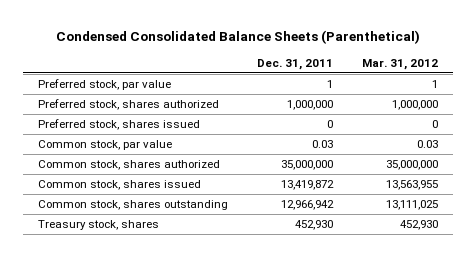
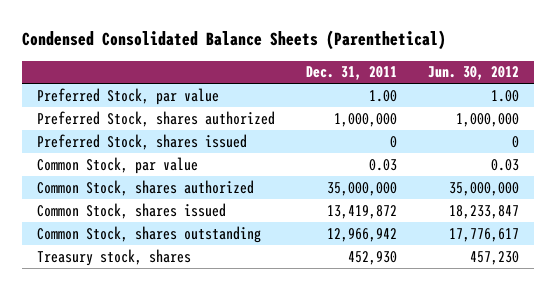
- | Dec. 31, 2011 | Mar. 31, 2012
+ | Dec. 31, 2011 | Jun. 30, 2012
- Preferred stock, par value | 1 | 1
- Preferred stock, shares authorized | 1,000,000 | 1,000,000
- Preferred stock, shares issued | 0 | 0
- Common stock, par value | 0.03 | 0.03
- Common stock, shares authorized | 35,000,000 | 35,000,000
- Common stock, shares issued | 13,419,872 | 13,563,955
- Common stock, shares outstanding | 12,966,942 | 13,111,025
+ Preferred Stock, par value | 1.00 | 1.00
+ Preferred Stock, shares authorized | 1,000,000 | 1,000,000
+ Preferred Stock, shares issued | 0 | 0
+ Common Stock, par value | 0.03 | 0.03
+ Common Stock, shares authorized | 35,000,000 | 35,000,000
+ Common Stock, shares issued | 13,419,872 | 18,233,847
+ Common Stock, shares outstanding | 12,966,942 | 17,776,617

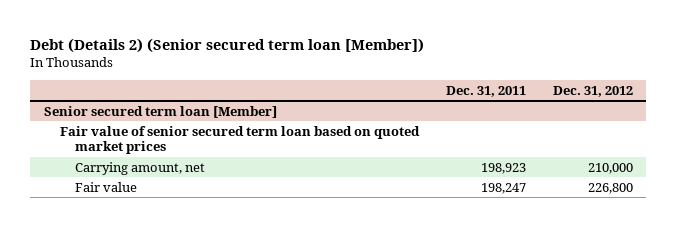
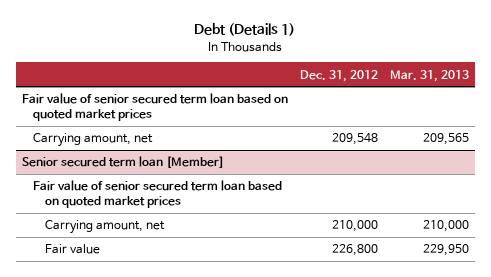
- Debt (Details 2) (Senior secured term loan [Member])
+ Debt (Details 1)
- | Dec. 31, 2011 | Dec. 31, 2012
+ | Dec. 31, 2012 | Mar. 31, 2013
+ Fair value of senior secured term loan based on quoted market prices
+ Carrying amount, net | 209,548 | 209,565

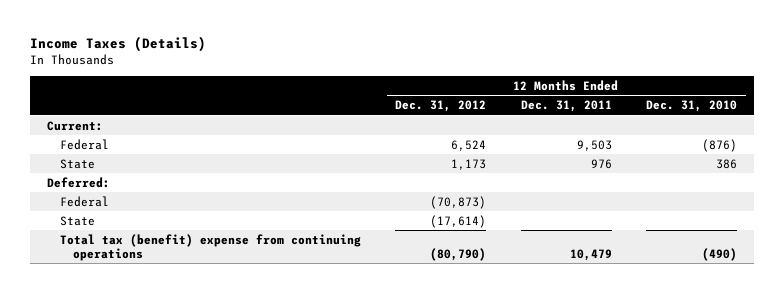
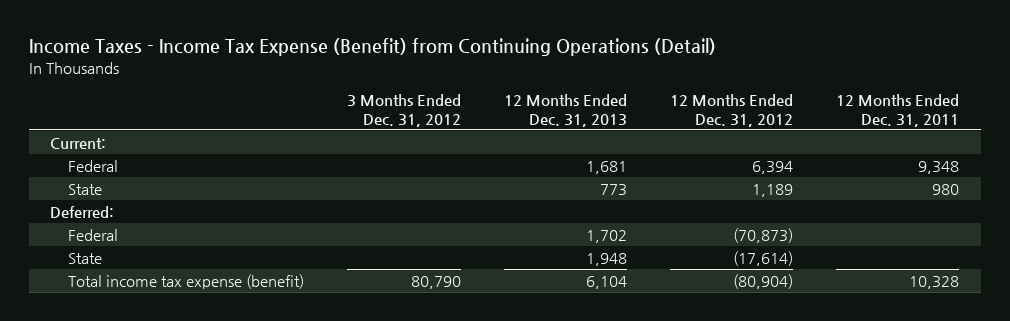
- Income Taxes (Details)
+ Income Taxes - Income Tax Expense (Benefit) from Continuing Operations (Detail)
- | 12 Months Ended Dec. 31, 2012 | 12 Months Ended Dec. 31, 2011 | 12 Months Ended Dec. 31, 2010
+ | 3 Months Ended Dec. 31, 2012 | 12 Months Ended Dec. 31, 2013 | 12 Months Ended Dec. 31, 2012 | 12 Months Ended Dec. 31, 2011
- Federal | 6,524 | 9,503 | (876)
- State | 1,173 | 976 | 386
+ Federal | | 1,681 | 6,394 | 9,348
+ State | | 773 | 1,189 | 980
- Total tax (benefit) expense from continuing operations | (80,790) | 10,479 | (490)
+ Total income tax expense (benefit) | 80,790 | 6,104 | (80,904) | 10,328

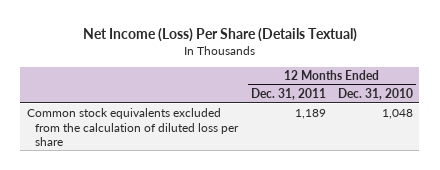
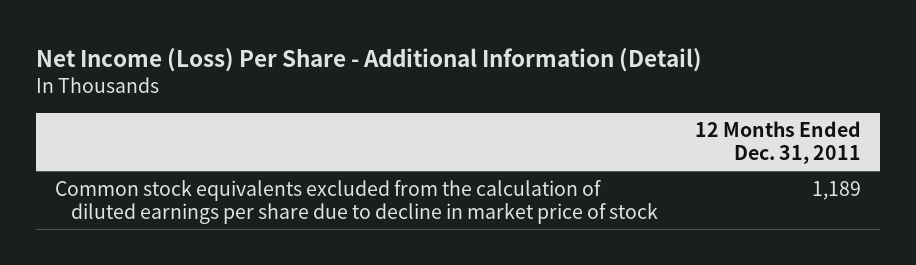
- Net Income (Loss) Per Share (Details Textual)
+ Net Income (Loss) Per Share - Additional Information (Detail)
- | 12 Months Ended Dec. 31, 2011 | 12 Months Ended Dec. 31, 2010
+ | 12 Months Ended Dec. 31, 2011
- Common stock equivalents excluded from the calculation of diluted loss per share | 1,189 | 1,048
+ Common stock equivalents excluded from the calculation of diluted earnings per share due to decline in market price of stock | 1,189

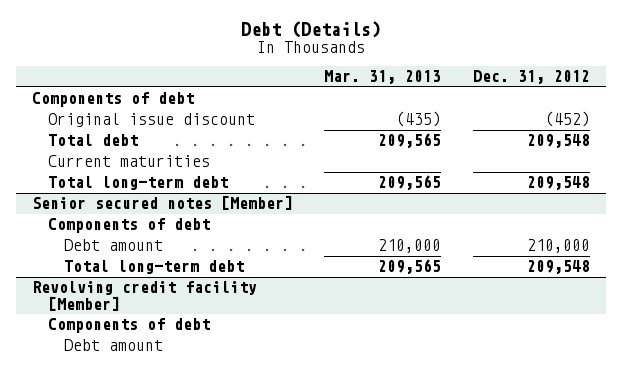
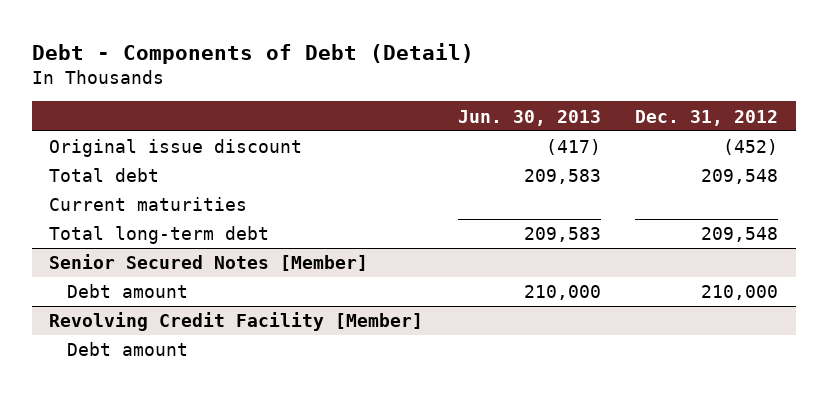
- Debt (Details)
+ Debt - Components of Debt (Detail)
- | Mar. 31, 2013 | Dec. 31, 2012
+ | Jun. 30, 2013 | Dec. 31, 2012
- Components of debt
- Senior secured notes [Member]
- Components of debt
+ Senior Secured Notes [Member]
- Total long-term debt | 209,565 | 209,548
- Revolving credit facility [Member]
- Components of debt
+ Revolving Credit Facility [Member]

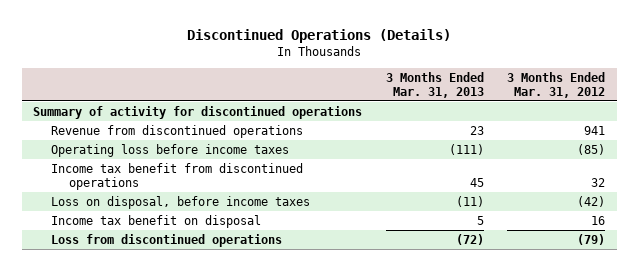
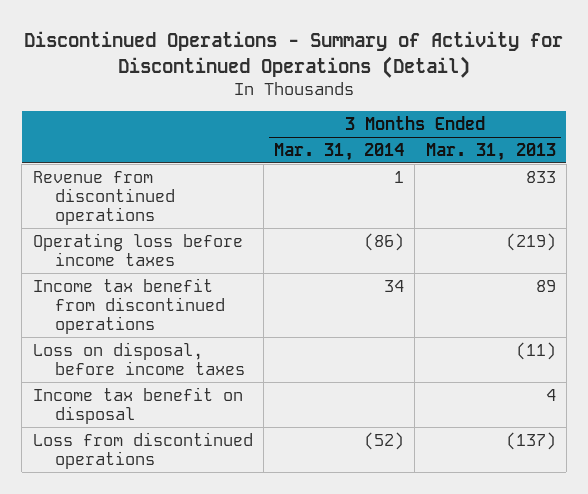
- Discontinued Operations (Details)
+ Discontinued Operations - Summary of Activity for Discontinued Operations (Detail)
- | 3 Months Ended Mar. 31, 2013 | 3 Months Ended Mar. 31, 2012
+ | 3 Months Ended Mar. 31, 2014 | 3 Months Ended Mar. 31, 2013
- Summary of activity for discontinued operations
- Revenue from discontinued operations | 23 | 941
- Operating loss before income taxes | (111) | (85)
- Income tax benefit from discontinued operations | 45 | 32
+ Revenue from discontinued operations | 1 | 833
+ Operating loss before income taxes | (86) | (219)
+ Income tax benefit from discontinued operations | 34 | 89
- Income tax benefit on disposal | 5 | 16
- Loss from discontinued operations | (72) | (79)
+ Income tax benefit on disposal | | 4
+ Loss from discontinued operations | (52) | (137)

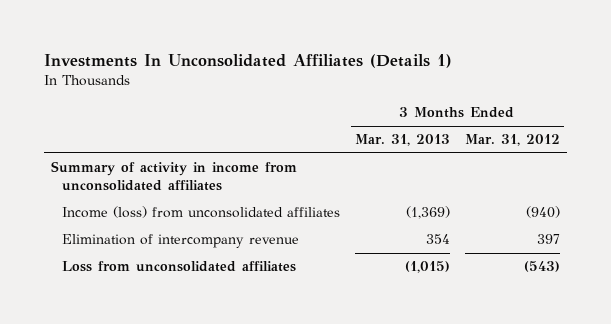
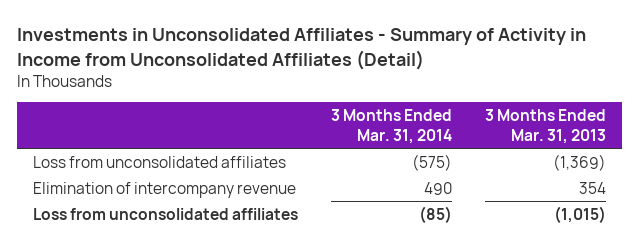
- Investments In Unconsolidated Affiliates (Details 1)
+ Investments in Unconsolidated Affiliates - Summary of Activity in Income from Unconsolidated Affiliates (Detail)
- | 3 Months Ended Mar. 31, 2013 | 3 Months Ended Mar. 31, 2012
+ | 3 Months Ended Mar. 31, 2014 | 3 Months Ended Mar. 31, 2013
- Summary of activity in income from unconsolidated affiliates
- Income (loss) from unconsolidated affiliates | (1,369) | (940)
+ Loss from unconsolidated affiliates | (575) | (1,369)

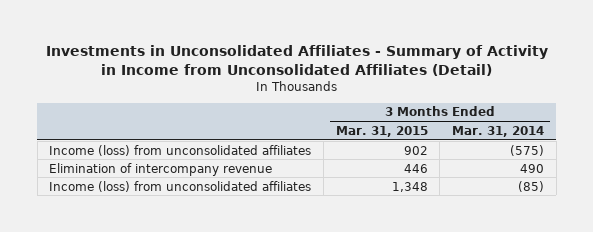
- | 3 Months Ended Mar. 31, 2014 | 3 Months Ended Mar. 31, 2013
+ | 3 Months Ended Mar. 31, 2015 | 3 Months Ended Mar. 31, 2014
- Loss from unconsolidated affiliates | (575) | (1,369)
+ Income (loss) from unconsolidated affiliates | 902 | (575)
- Loss from unconsolidated affiliates | (85) | (1,015)
+ Income (loss) from unconsolidated affiliates | 1,348 | (85)

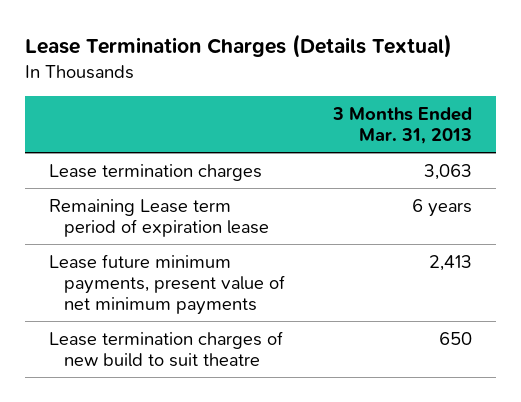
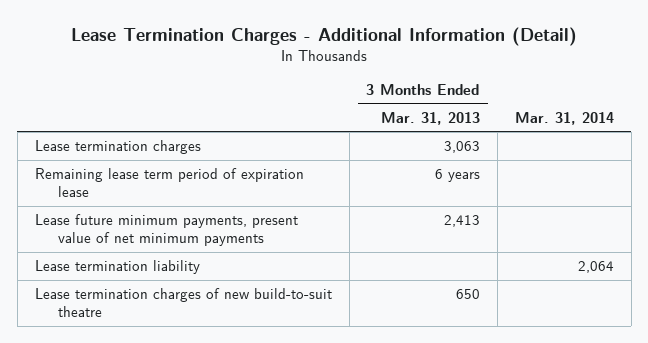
- Lease Termination Charges (Details Textual)
+ Lease Termination Charges - Additional Information (Detail)
- | 3 Months Ended Mar. 31, 2013
+ | 3 Months Ended Mar. 31, 2013 | Mar. 31, 2014
- Remaining Lease term period of expiration lease | 6 years
+ Remaining lease term period of expiration lease | 6 years |
- Lease termination charges of new build to suit theatre | 650
+ Lease termination liability | | 2,064
+ Lease termination charges of new build-to-suit theatre | 650 |

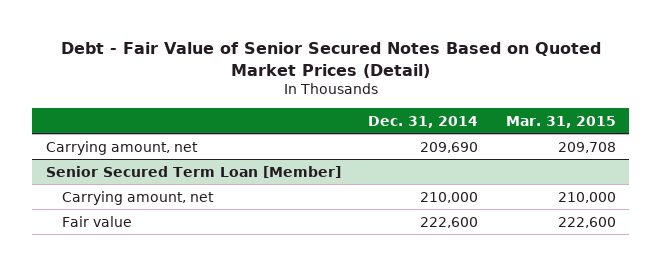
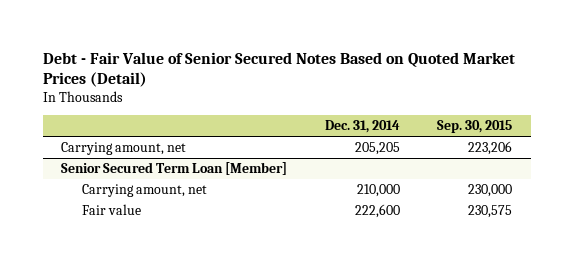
- | Dec. 31, 2014 | Mar. 31, 2015
+ | Dec. 31, 2014 | Sep. 30, 2015
- Carrying amount, net | 209,690 | 209,708
+ Carrying amount, net | 205,205 | 223,206

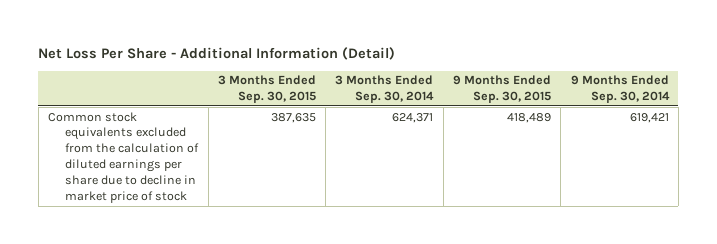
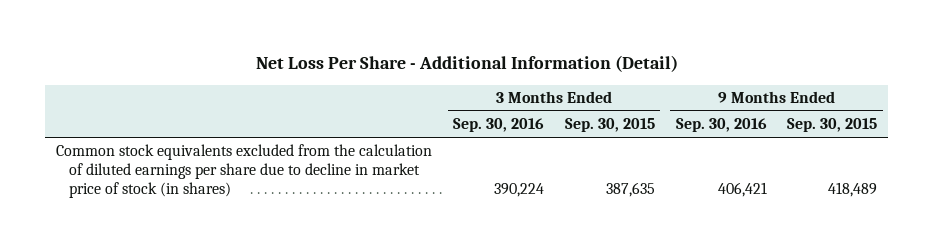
- | 3 Months Ended Sep. 30, 2015 | 3 Months Ended Sep. 30, 2014 | 9 Months Ended Sep. 30, 2015 | 9 Months Ended Sep. 30, 2014
+ | 3 Months Ended Sep. 30, 2016 | 3 Months Ended Sep. 30, 2015 | 9 Months Ended Sep. 30, 2016 | 9 Months Ended Sep. 30, 2015
- Common stock equivalents excluded from the calculation of diluted earnings per share due to decline in market price of stock | 387,635 | 624,371 | 418,489 | 619,421
+ Common stock equivalents excluded from the calculation of diluted earnings per share due to decline in market price of stock (in shares) | 390,224 | 387,635 | 406,421 | 418,489

